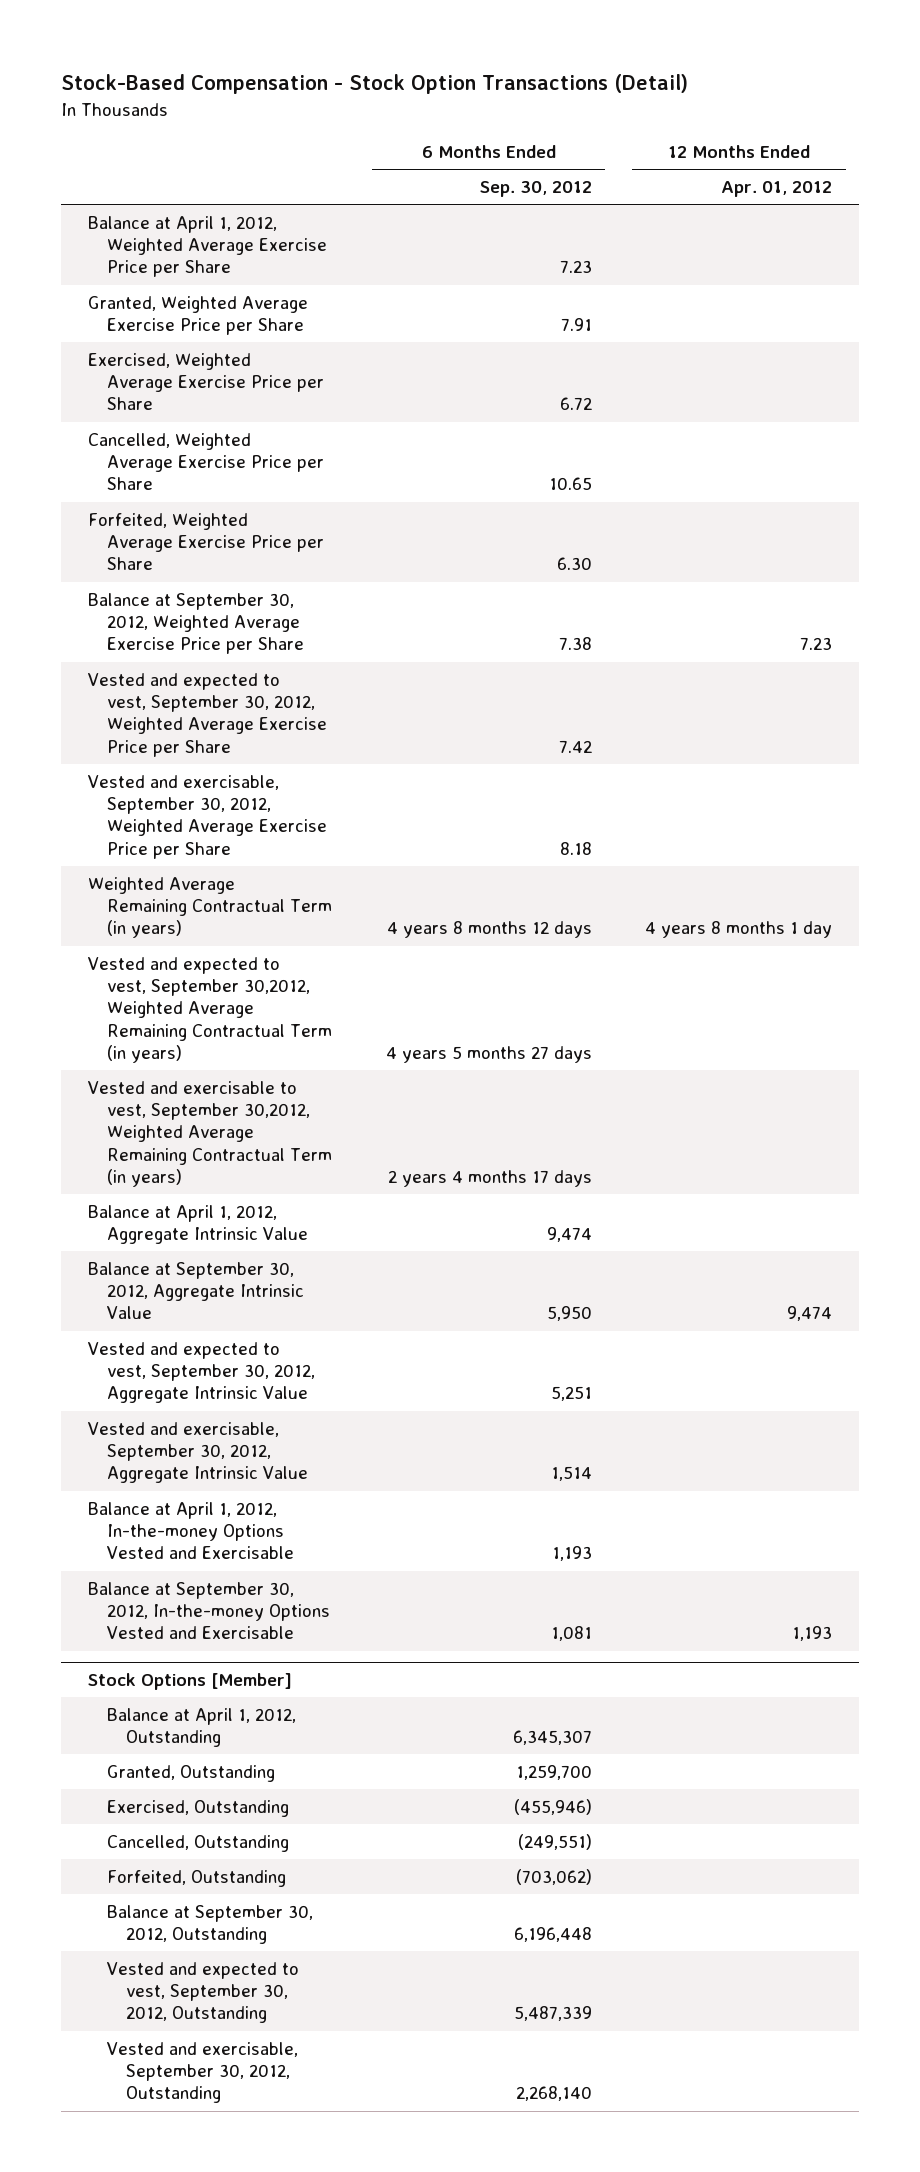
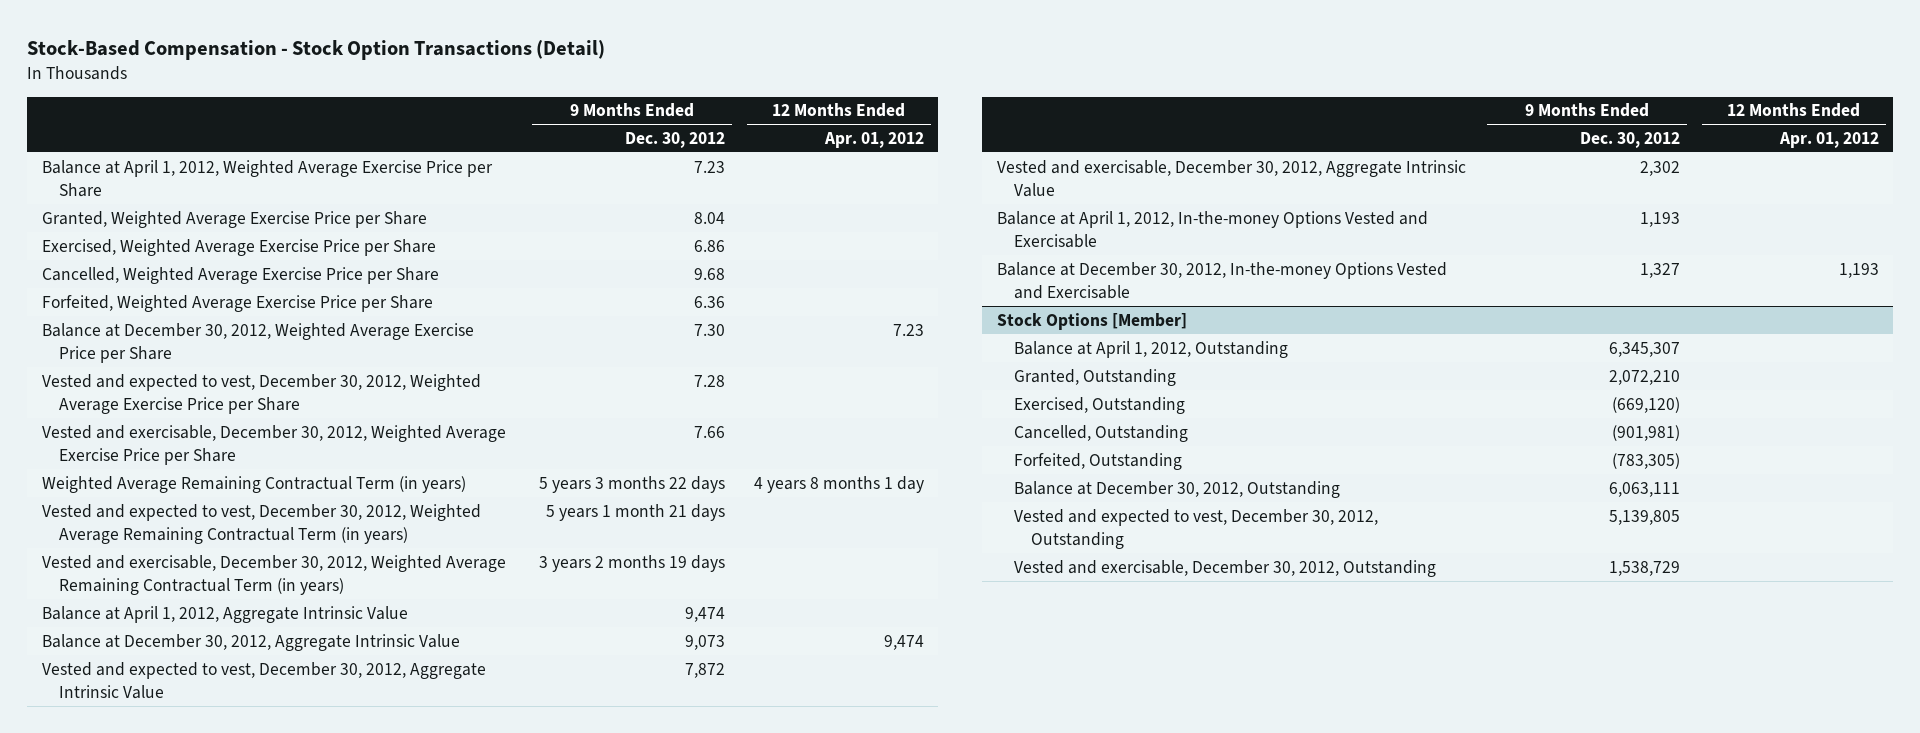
- | 6 Months Ended Sep. 30, 2012 | 12 Months Ended Apr. 01, 2012
+ | 9 Months Ended Dec. 30, 2012 | 12 Months Ended Apr. 01, 2012
- Balance at September 30, 2012, Weighted Average Exercise Price per Share | 7.38 | 7.23
- Vested and expected to vest, September 30, 2012, Weighted Average Exercise Price per Share | 7.42 |
- Vested and exercisable, September 30, 2012, Weighted Average Exercise Price per Share | 8.18 |
+ Balance at December 30, 2012, Weighted Average Exercise Price per Share | 7.30 | 7.23
+ Vested and expected to vest, December 30, 2012, Weighted Average Exercise Price per Share | 7.28 |
+ Vested and exercisable, December 30, 2012, Weighted Average Exercise Price per Share | 7.66 |
- Vested and expected to vest, September 30,2012, Weighted Average Remaining Contractual Term (in years) | 4 years 5 months 27 days |
- Vested and exercisable to vest, September 30,2012, Weighted Average Remaining Contractual Term (in years) | 2 years 4 months 17 days |
+ Vested and expected to vest, December 30, 2012, Weighted Average Remaining Contractual Term (in years) | 5 years 1 month 21 days |
+ Vested and exercisable, December 30, 2012, Weighted Average Remaining Contractual Term (in years) | 3 years 2 months 19 days |
- Balance at September 30, 2012, Aggregate Intrinsic Value | 5,950 | 9,474
- Vested and expected to vest, September 30, 2012, Aggregate Intrinsic Value | 5,251 |
- Vested and exercisable, September 30, 2012, Aggregate Intrinsic Value | 1,514 |
+ Balance at December 30, 2012, Aggregate Intrinsic Value | 9,073 | 9,474
+ Vested and expected to vest, December 30, 2012, Aggregate Intrinsic Value | 7,872 |
+ Vested and exercisable, December 30, 2012, Aggregate Intrinsic Value | 2,302 |
- Balance at September 30, 2012, In-the-money Options Vested and Exercisable | 1,081 | 1,193
+ Balance at December 30, 2012, In-the-money Options Vested and Exercisable | 1,327 | 1,193
@ Stock Options [Member]
- Balance at September 30, 2012, Outstanding | 6,196,448 |
- Vested and expected to vest, September 30, 2012, Outstanding | 5,487,339 |
- Vested and exercisable, September 30, 2012, Outstanding | 2,268,140 |
+ Balance at December 30, 2012, Outstanding | 6,063,111 |
+ Vested and expected to vest, December 30, 2012, Outstanding | 5,139,805 |
+ Vested and exercisable, December 30, 2012, Outstanding | 1,538,729 |

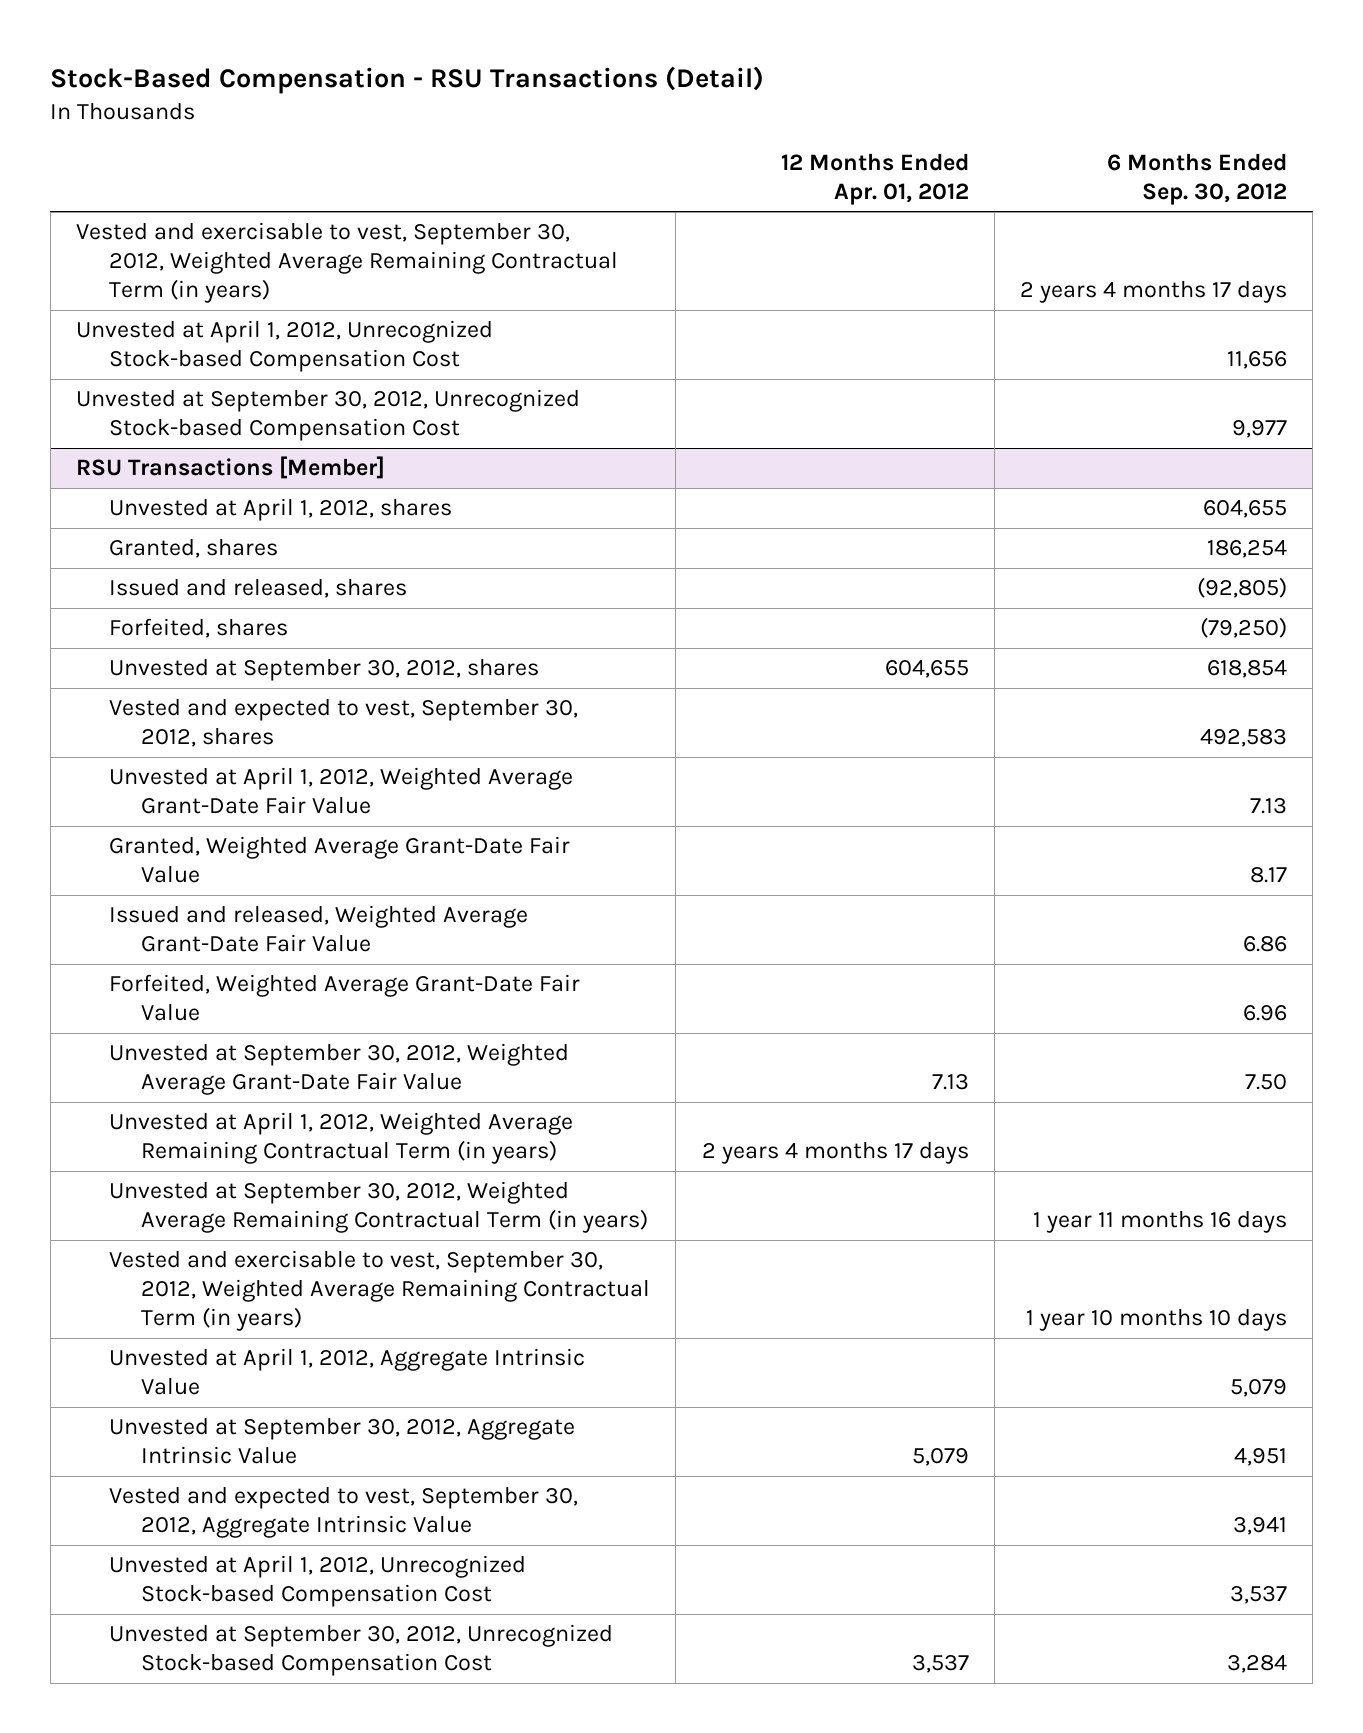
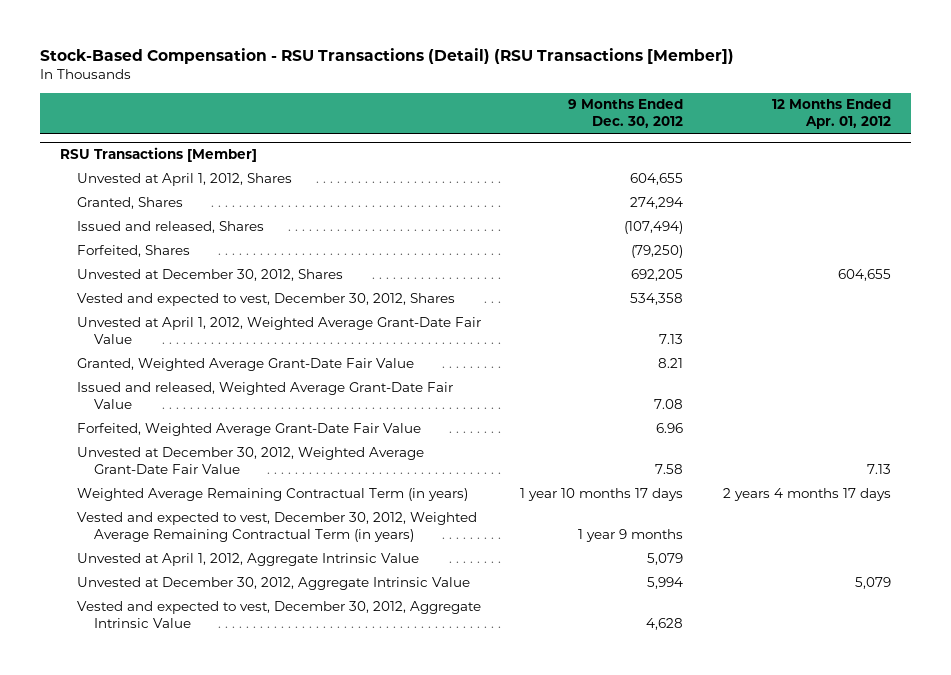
- Stock-Based Compensation - RSU Transactions (Detail)
+ Stock-Based Compensation - RSU Transactions (Detail) (RSU Transactions [Member])
- | 12 Months Ended Apr. 01, 2012 | 6 Months Ended Sep. 30, 2012
+ | 9 Months Ended Dec. 30, 2012 | 12 Months Ended Apr. 01, 2012
- Vested and exercisable to vest, September 30, 2012, Weighted Average Remaining Contractual Term (in years) | | 2 years 4 months 17 days
- Unvested at April 1, 2012, Unrecognized Stock-based Compensation Cost | | 11,656
- Unvested at September 30, 2012, Unrecognized Stock-based Compensation Cost | | 9,977
@ RSU Transactions [Member]
- Unvested at April 1, 2012, shares | | 604,655
- Granted, shares | | 186,254
- Issued and released, shares | | (92,805)
- Forfeited, shares | | (79,250)
- Unvested at September 30, 2012, shares | 604,655 | 618,854
- Vested and expected to vest, September 30, 2012, shares | | 492,583
+ Unvested at April 1, 2012, Shares | 604,655 |
+ Granted, Shares | 274,294 |
+ Issued and released, Shares | (107,494) |
+ Forfeited, Shares | (79,250) |
+ Unvested at December 30, 2012, Shares | 692,205 | 604,655
+ Vested and expected to vest, December 30, 2012, Shares | 534,358 |
- Unvested at September 30, 2012, Weighted Average Grant-Date Fair Value | 7.13 | 7.50
- Unvested at April 1, 2012, Weighted Average Remaining Contractual Term (in years) | 2 years 4 months 17 days |
- Unvested at September 30, 2012, Weighted Average Remaining Contractual Term (in years) | | 1 year 11 months 16 days
- Vested and exercisable to vest, September 30, 2012, Weighted Average Remaining Contractual Term (in years) | | 1 year 10 months 10 days
+ Unvested at December 30, 2012, Weighted Average Grant-Date Fair Value | 7.58 | 7.13
+ Weighted Average Remaining Contractual Term (in years) | 1 year 10 months 17 days | 2 years 4 months 17 days
+ Vested and expected to vest, December 30, 2012, Weighted Average Remaining Contractual Term (in years) | 1 year 9 months |
- Unvested at September 30, 2012, Aggregate Intrinsic Value | 5,079 | 4,951
- Vested and expected to vest, September 30, 2012, Aggregate Intrinsic Value | | 3,941
- Unvested at April 1, 2012, Unrecognized Stock-based Compensation Cost | | 3,537
- Unvested at September 30, 2012, Unrecognized Stock-based Compensation Cost | 3,537 | 3,284
+ Unvested at December 30, 2012, Aggregate Intrinsic Value | 5,994 | 5,079
+ Vested and expected to vest, December 30, 2012, Aggregate Intrinsic Value | 4,628 |

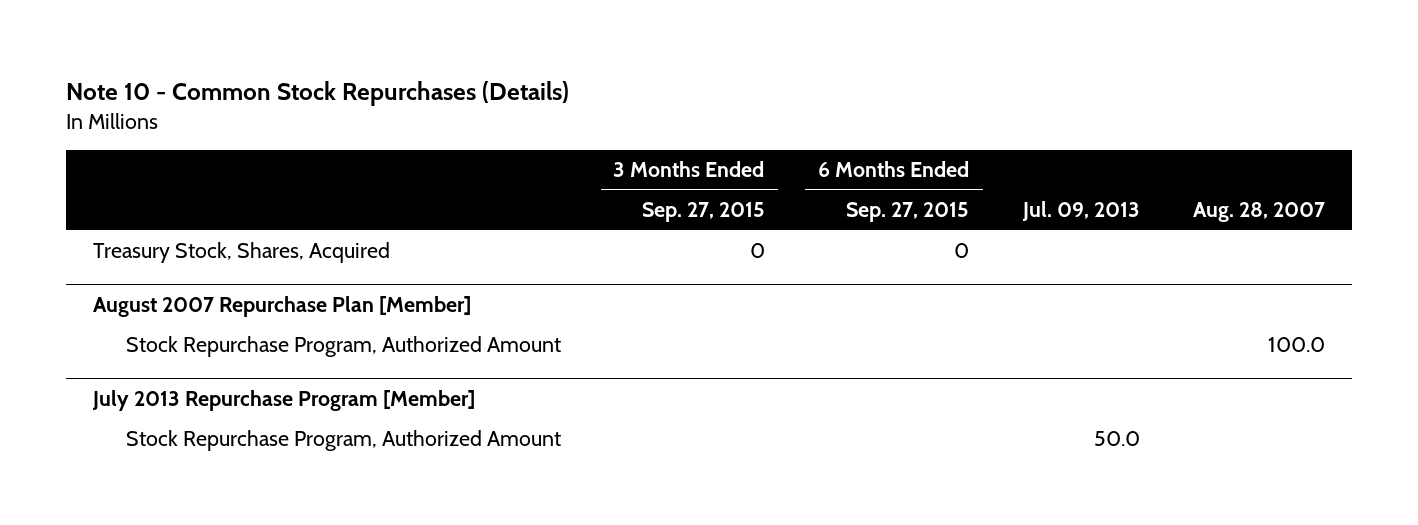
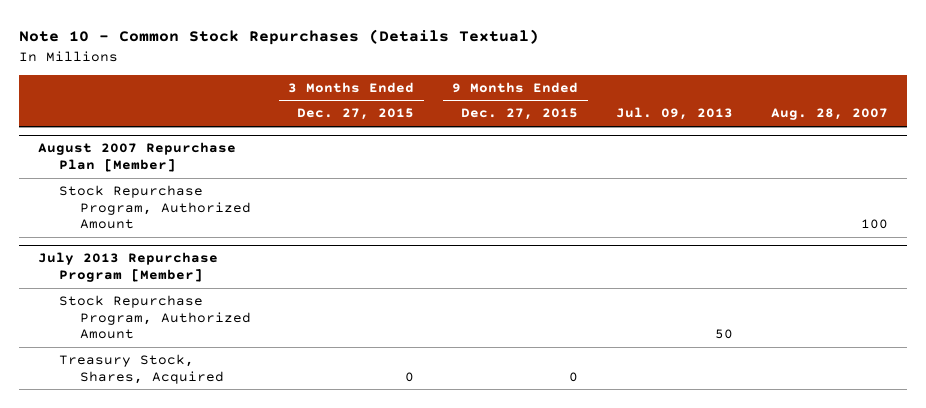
- Note 10 - Common Stock Repurchases (Details)
+ Note 10 - Common Stock Repurchases (Details Textual)
- | 3 Months Ended Sep. 27, 2015 | 6 Months Ended Sep. 27, 2015 | Jul. 09, 2013 | Aug. 28, 2007
+ | 3 Months Ended Dec. 27, 2015 | 9 Months Ended Dec. 27, 2015 | Jul. 09, 2013 | Aug. 28, 2007
- Treasury Stock, Shares, Acquired | 0 | 0 | |
@ August 2007 Repurchase Plan [Member]
- Stock Repurchase Program, Authorized Amount | | | | 100.0
+ Stock Repurchase Program, Authorized Amount | | | | 100
@ July 2013 Repurchase Program [Member]
- Stock Repurchase Program, Authorized Amount | | | 50.0 |
+ Stock Repurchase Program, Authorized Amount | | | 50 |
+ Treasury Stock, Shares, Acquired | 0 | 0 | |

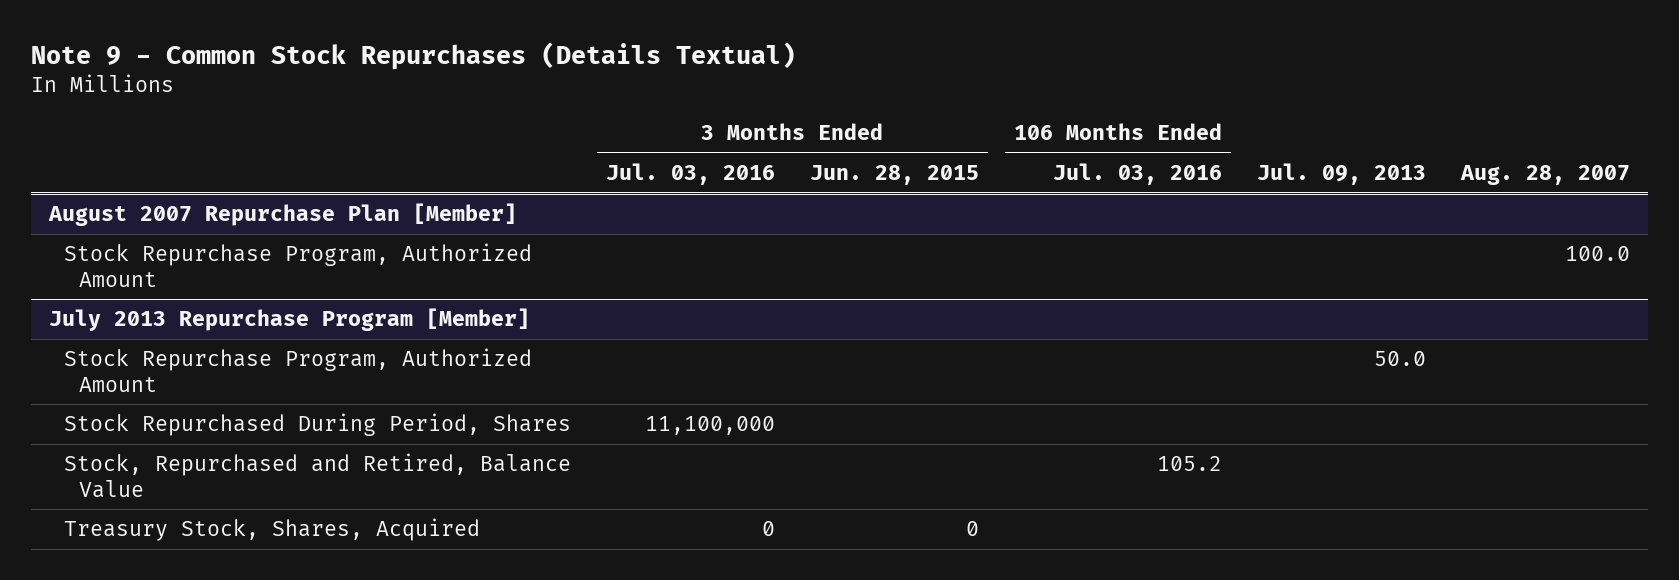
- Note 10 - Common Stock Repurchases (Details Textual)
+ Note 9 - Common Stock Repurchases (Details Textual)
- | 3 Months Ended Dec. 27, 2015 | 9 Months Ended Dec. 27, 2015 | Jul. 09, 2013 | Aug. 28, 2007
+ | 3 Months Ended Jul. 03, 2016 | 3 Months Ended Jun. 28, 2015 | 106 Months Ended Jul. 03, 2016 | Jul. 09, 2013 | Aug. 28, 2007
@ August 2007 Repurchase Plan [Member]
- Stock Repurchase Program, Authorized Amount | | | | 100
+ Stock Repurchase Program, Authorized Amount | | | | | 100.0
@ July 2013 Repurchase Program [Member]
- Stock Repurchase Program, Authorized Amount | | | 50 |
+ Stock Repurchase Program, Authorized Amount | | | | 50.0 |
+ Stock Repurchased During Period, Shares | 11,100,000 | | | |
+ Stock, Repurchased and Retired, Balance Value | | | 105.2 | |

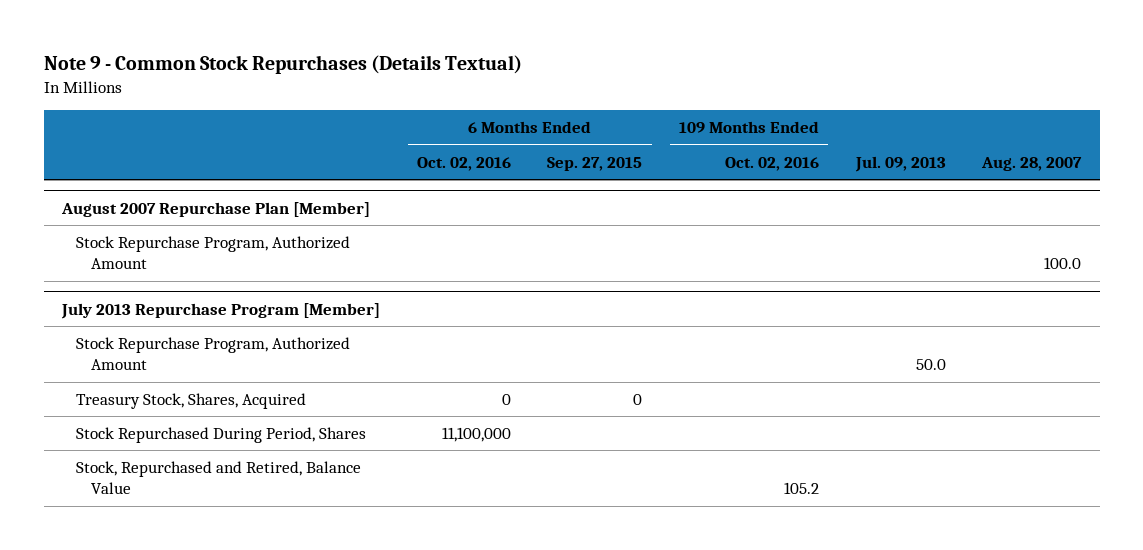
- | 3 Months Ended Jul. 03, 2016 | 3 Months Ended Jun. 28, 2015 | 106 Months Ended Jul. 03, 2016 | Jul. 09, 2013 | Aug. 28, 2007
+ | 6 Months Ended Oct. 02, 2016 | 6 Months Ended Sep. 27, 2015 | 109 Months Ended Oct. 02, 2016 | Jul. 09, 2013 | Aug. 28, 2007
@ July 2013 Repurchase Program [Member]
moved up: Treasury Stock, Shares, Acquired | 0 | 0 | | |

